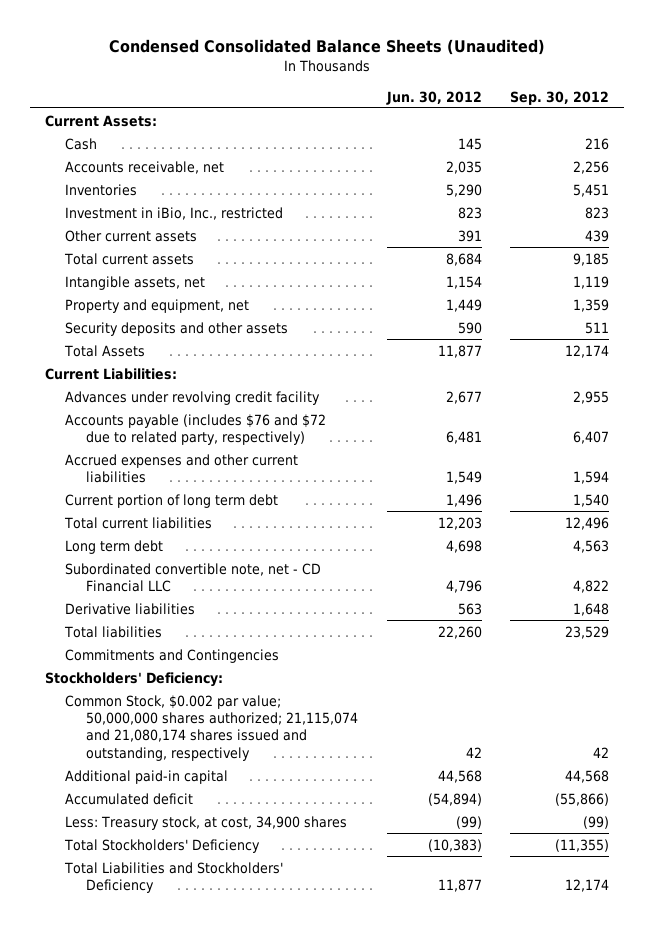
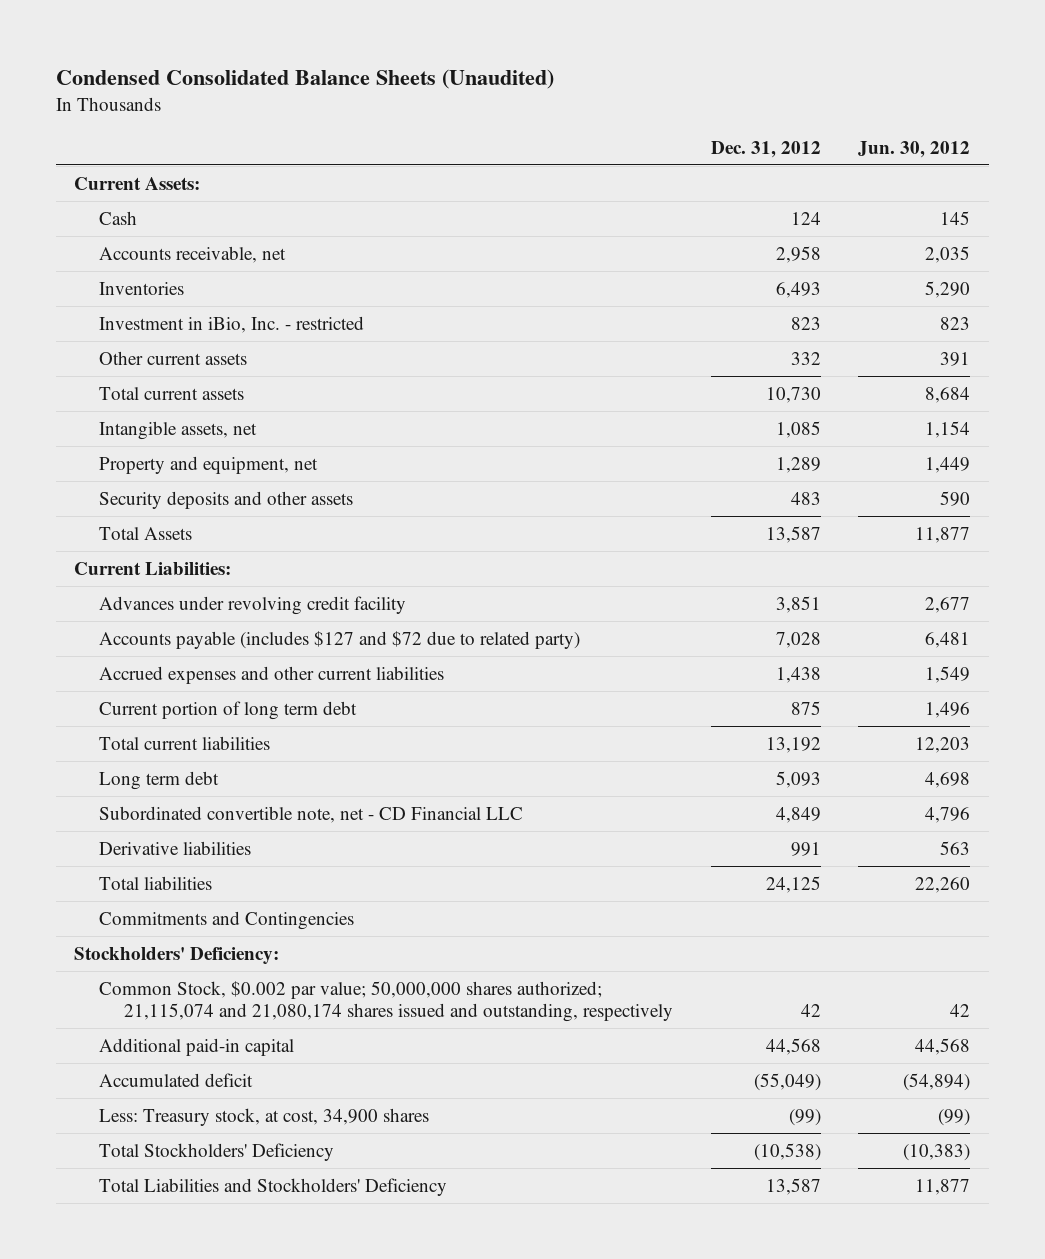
- | Jun. 30, 2012 | Sep. 30, 2012
+ | Dec. 31, 2012 | Jun. 30, 2012
- Investment in iBio, Inc., restricted | 823 | 823
+ Investment in iBio, Inc. - restricted | 823 | 823
- Accounts payable (includes $76 and $72 due to related party, respectively) | 6,481 | 6,407
+ Accounts payable (includes $127 and $72 due to related party) | 7,028 | 6,481

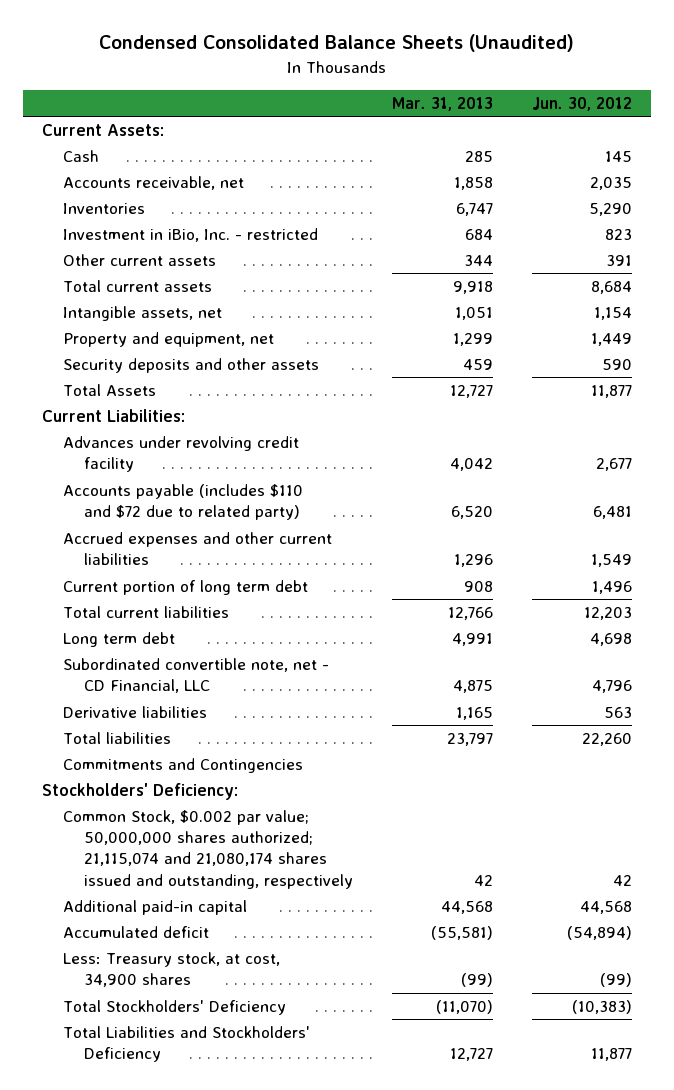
- | Dec. 31, 2012 | Jun. 30, 2012
+ | Mar. 31, 2013 | Jun. 30, 2012
- Accounts payable (includes $127 and $72 due to related party) | 7,028 | 6,481
+ Accounts payable (includes $110 and $72 due to related party) | 6,520 | 6,481
- Subordinated convertible note, net - CD Financial LLC | 4,849 | 4,796
+ Subordinated convertible note, net - CD Financial, LLC | 4,875 | 4,796

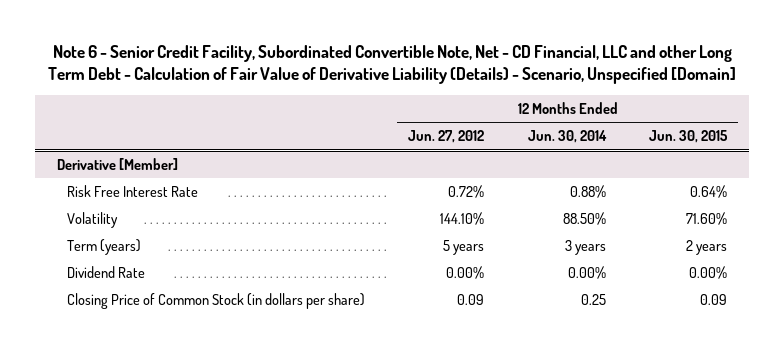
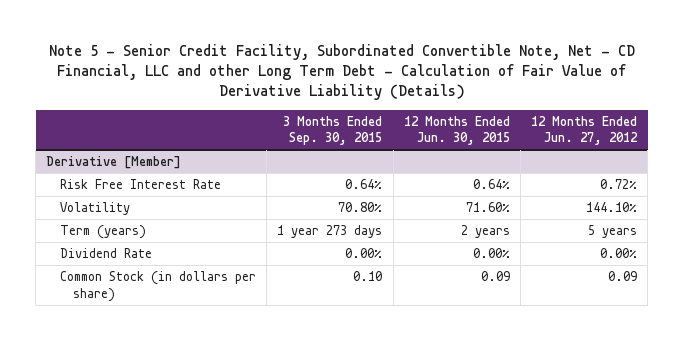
- Note 6 - Senior Credit Facility, Subordinated Convertible Note, Net - CD Financial, LLC and other Long Term Debt - Calculation of Fair Value of Derivative Liability (Details) - Scenario, Unspecified [Domain]
+ Note 5 - Senior Credit Facility, Subordinated Convertible Note, Net - CD Financial, LLC and other Long Term Debt - Calculation of Fair Value of Derivative Liability (Details)
- | 12 Months Ended Jun. 27, 2012 | 12 Months Ended Jun. 30, 2014 | 12 Months Ended Jun. 30, 2015
+ | 3 Months Ended Sep. 30, 2015 | 12 Months Ended Jun. 30, 2015 | 12 Months Ended Jun. 27, 2012
@ Derivative [Member]
- Closing Price of Common Stock (in dollars per share) | 0.09 | 0.25 | 0.09
+ Common Stock (in dollars per share) | 0.10 | 0.09 | 0.09

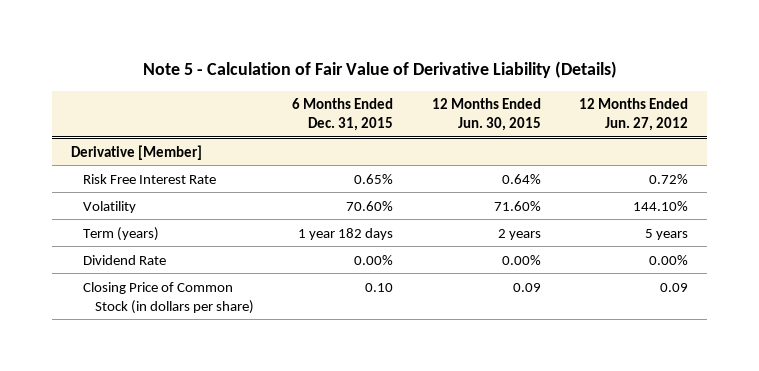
- Note 5 - Senior Credit Facility, Subordinated Convertible Note, Net - CD Financial, LLC and other Long Term Debt - Calculation of Fair Value of Derivative Liability (Details)
+ Note 5 - Calculation of Fair Value of Derivative Liability (Details)
- | 3 Months Ended Sep. 30, 2015 | 12 Months Ended Jun. 30, 2015 | 12 Months Ended Jun. 27, 2012
+ | 6 Months Ended Dec. 31, 2015 | 12 Months Ended Jun. 30, 2015 | 12 Months Ended Jun. 27, 2012
@ Derivative [Member]
- Common Stock (in dollars per share) | 0.10 | 0.09 | 0.09
+ Closing Price of Common Stock (in dollars per share) | 0.10 | 0.09 | 0.09

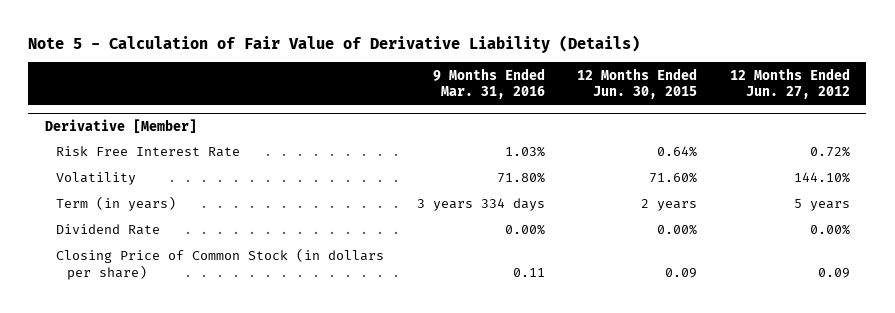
- | 6 Months Ended Dec. 31, 2015 | 12 Months Ended Jun. 30, 2015 | 12 Months Ended Jun. 27, 2012
+ | 9 Months Ended Mar. 31, 2016 | 12 Months Ended Jun. 30, 2015 | 12 Months Ended Jun. 27, 2012
@ Derivative [Member]
- Term (years) | 1 year 182 days | 2 years | 5 years
+ Term (in years) | 3 years 334 days | 2 years | 5 years

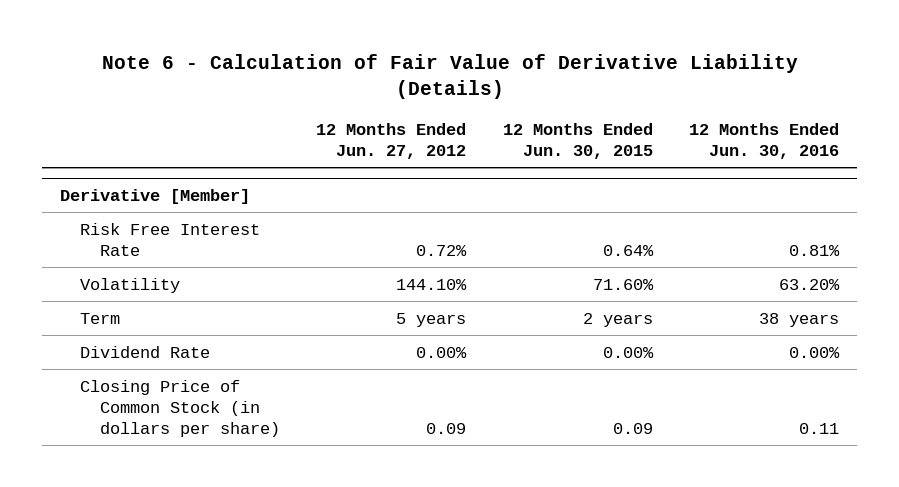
- Note 5 - Calculation of Fair Value of Derivative Liability (Details)
+ Note 6 - Calculation of Fair Value of Derivative Liability (Details)
- | 9 Months Ended Mar. 31, 2016 | 12 Months Ended Jun. 30, 2015 | 12 Months Ended Jun. 27, 2012
+ | 12 Months Ended Jun. 27, 2012 | 12 Months Ended Jun. 30, 2015 | 12 Months Ended Jun. 30, 2016
@ Derivative [Member]
- Term (in years) | 3 years 334 days | 2 years | 5 years
+ Term | 5 years | 2 years | 38 years

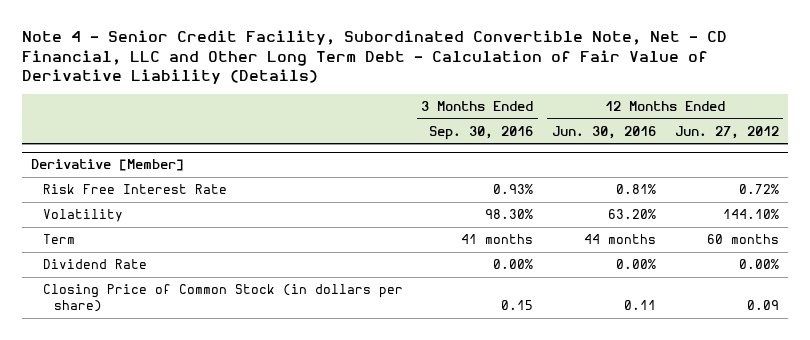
- Note 6 - Calculation of Fair Value of Derivative Liability (Details)
+ Note 4 - Senior Credit Facility, Subordinated Convertible Note, Net - CD Financial, LLC and Other Long Term Debt - Calculation of Fair Value of Derivative Liability (Details)
- | 12 Months Ended Jun. 27, 2012 | 12 Months Ended Jun. 30, 2015 | 12 Months Ended Jun. 30, 2016
+ | 3 Months Ended Sep. 30, 2016 | 12 Months Ended Jun. 30, 2016 | 12 Months Ended Jun. 27, 2012
@ Derivative [Member]
- Term | 5 years | 2 years | 38 years
+ Term | 41 months | 44 months | 60 months

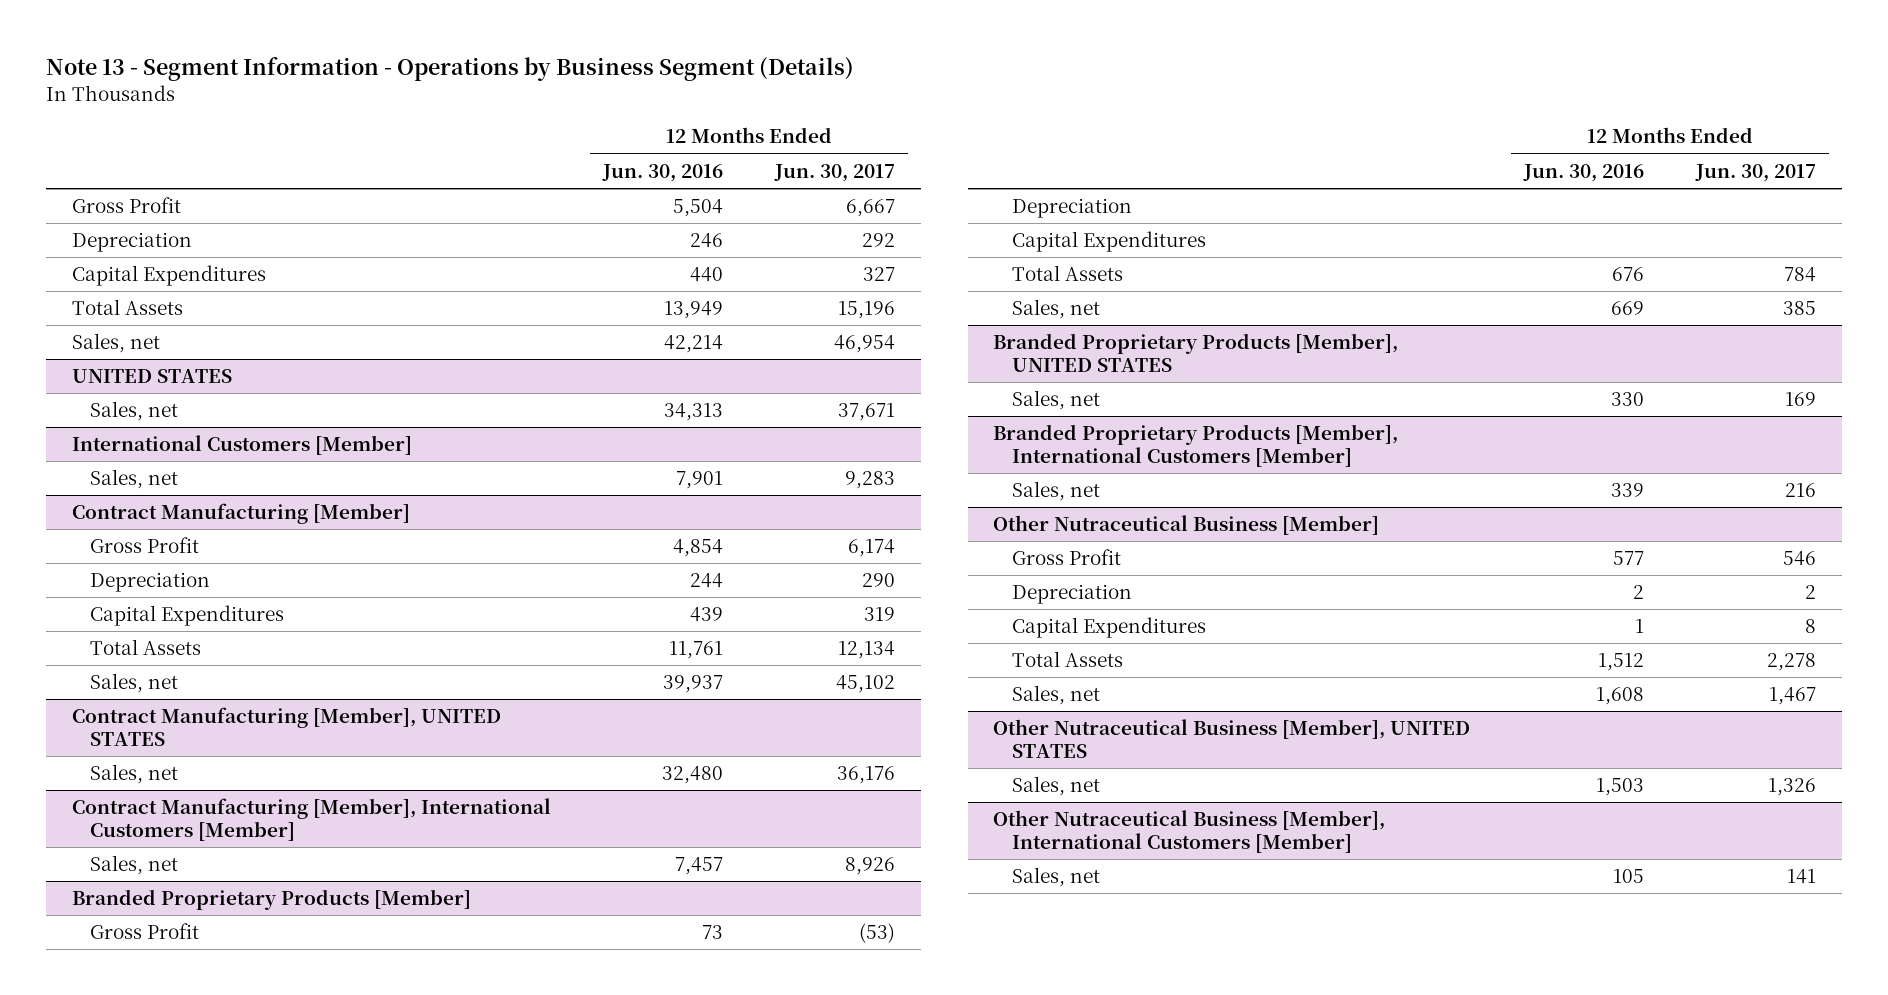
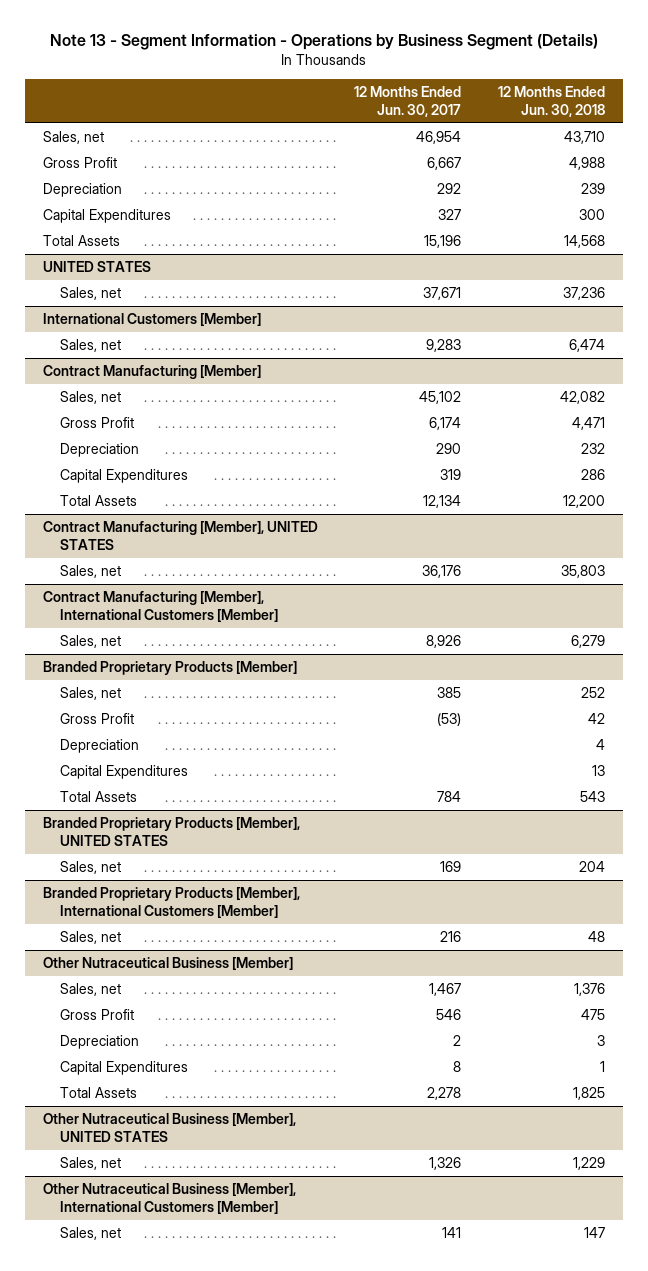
- | 12 Months Ended Jun. 30, 2016 | 12 Months Ended Jun. 30, 2017
+ | 12 Months Ended Jun. 30, 2017 | 12 Months Ended Jun. 30, 2018
moved up: Sales, net | 46,954 | 43,710
@ Contract Manufacturing [Member]
moved up: Sales, net | 45,102 | 42,082
@ Branded Proprietary Products [Member]
moved up: Sales, net | 385 | 252
@ Other Nutraceutical Business [Member]
moved up: Sales, net | 1,467 | 1,376

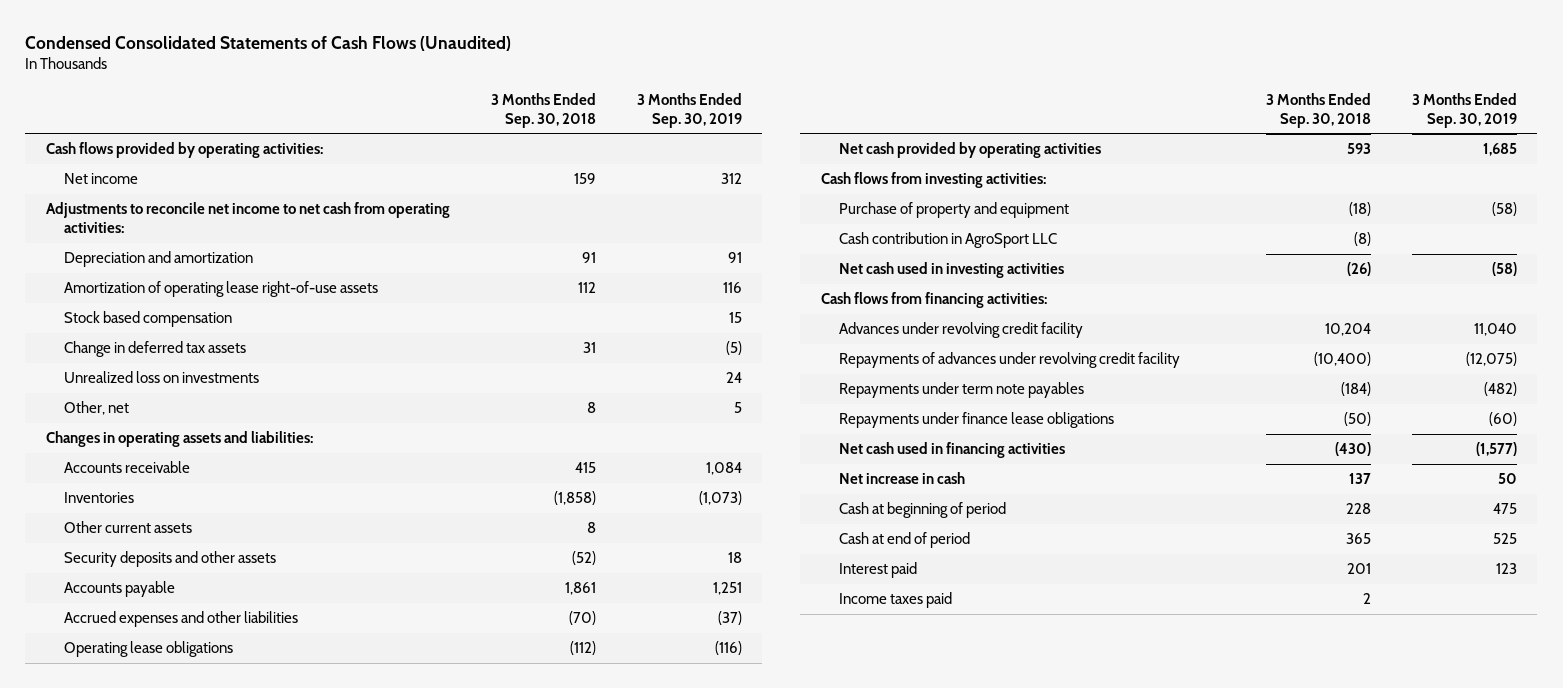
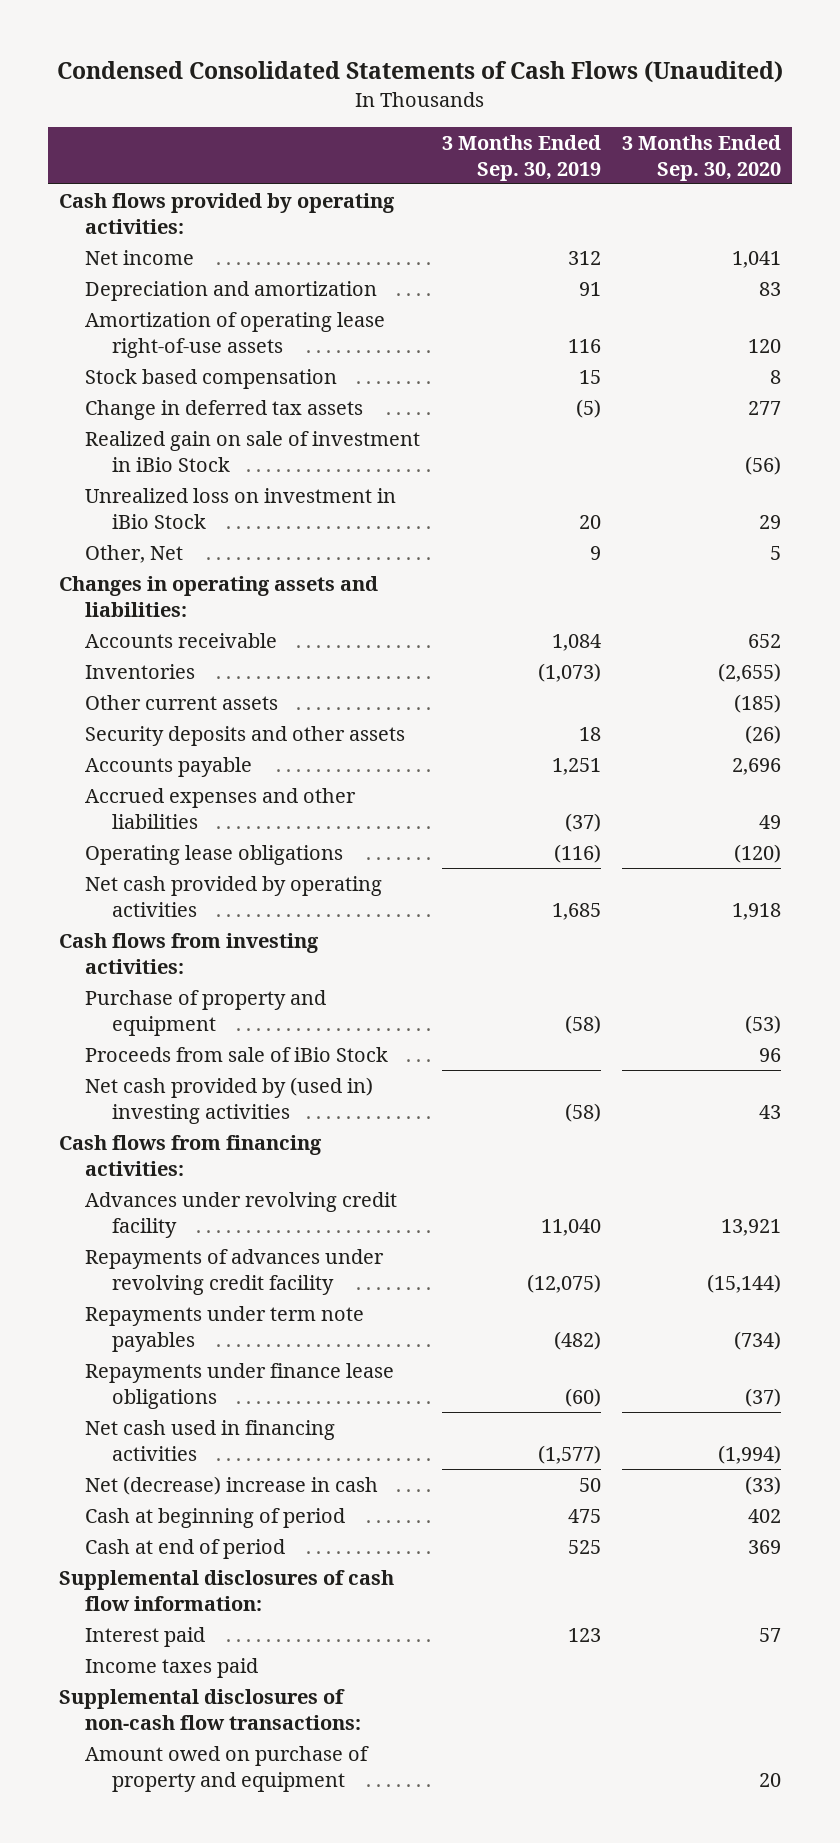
- | 3 Months Ended Sep. 30, 2018 | 3 Months Ended Sep. 30, 2019
+ | 3 Months Ended Sep. 30, 2019 | 3 Months Ended Sep. 30, 2020
- Adjustments to reconcile net income to net cash from operating activities:
- Unrealized loss on investments | | 24
- Other, net | 8 | 5
+ Realized gain on sale of investment in iBio Stock | | (56)
+ Unrealized loss on investment in iBio Stock | 20 | 29
+ Other, Net | 9 | 5
- Cash contribution in AgroSport LLC | (8) |
- Net cash used in investing activities | (26) | (58)
+ Proceeds from sale of iBio Stock | | 96
+ Net cash provided by (used in) investing activities | (58) | 43
- Net increase in cash | 137 | 50
+ Net (decrease) increase in cash | 50 | (33)
+ Supplemental disclosures of cash flow information:
+ Supplemental disclosures of non-cash flow transactions:
+ Amount owed on purchase of property and equipment | | 20

